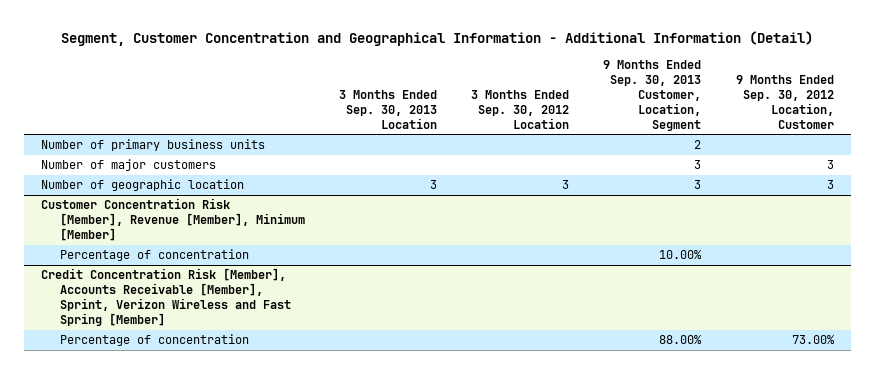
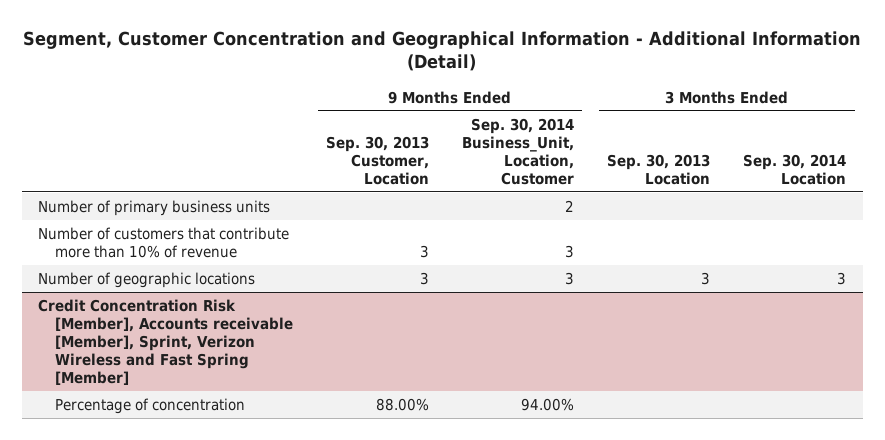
- | 3 Months Ended Sep. 30, 2013 Location | 3 Months Ended Sep. 30, 2012 Location | 9 Months Ended Sep. 30, 2013 Customer, Location, Segment | 9 Months Ended Sep. 30, 2012 Location, Customer
+ | 9 Months Ended Sep. 30, 2013 Customer, Location | 9 Months Ended Sep. 30, 2014 Business_Unit, Location, Customer | 3 Months Ended Sep. 30, 2013 Location | 3 Months Ended Sep. 30, 2014 Location
- Number of major customers | | | 3 | 3
- Number of geographic location | 3 | 3 | 3 | 3
- Customer Concentration Risk [Member], Revenue [Member], Minimum [Member]
- Percentage of concentration | | | 10.00% |
- Credit Concentration Risk [Member], Accounts Receivable [Member], Sprint, Verizon Wireless and Fast Spring [Member]
+ Number of customers that contribute more than 10% of revenue | 3 | 3 | |
+ Number of geographic locations | 3 | 3 | 3 | 3
+ Credit Concentration Risk [Member], Accounts receivable [Member], Sprint, Verizon Wireless and Fast Spring [Member]

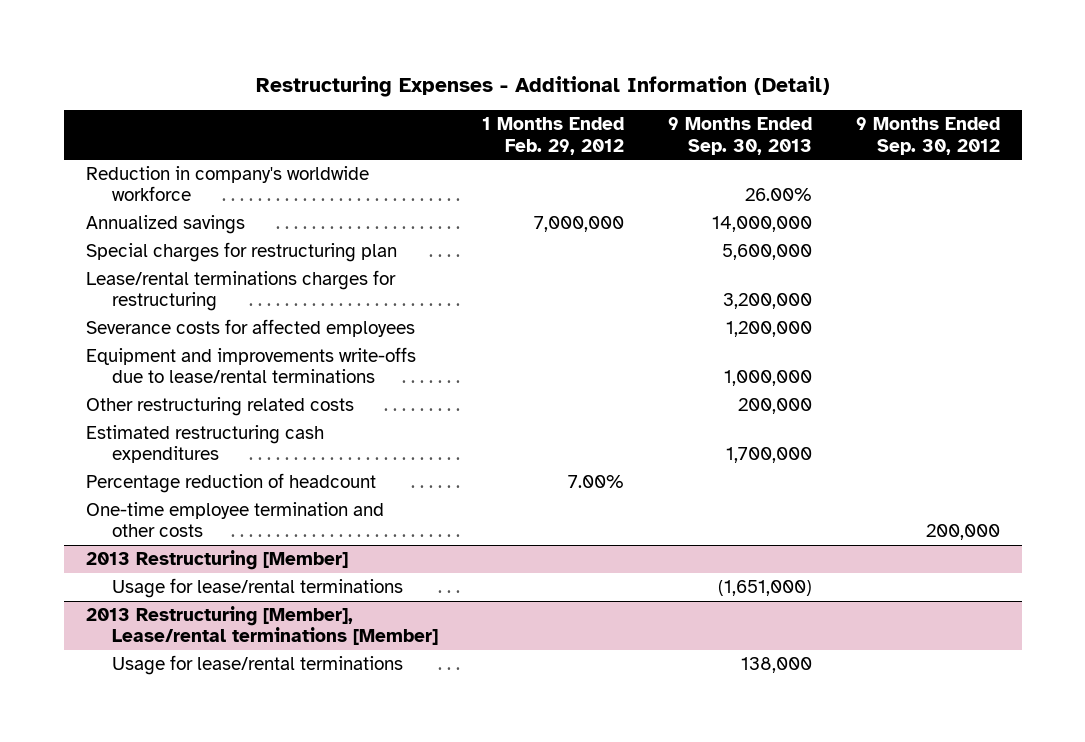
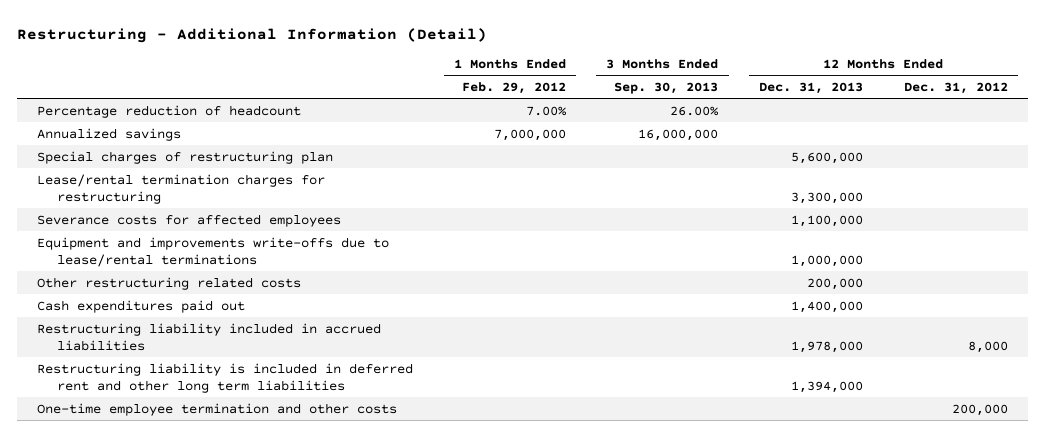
- Restructuring Expenses - Additional Information (Detail)
+ Restructuring - Additional Information (Detail)
- | 1 Months Ended Feb. 29, 2012 | 9 Months Ended Sep. 30, 2013 | 9 Months Ended Sep. 30, 2012
+ | 1 Months Ended Feb. 29, 2012 | 3 Months Ended Sep. 30, 2013 | 12 Months Ended Dec. 31, 2013 | 12 Months Ended Dec. 31, 2012
- Reduction in company's worldwide workforce | | 26.00% |
moved up: Percentage reduction of headcount | 7.00% | 26.00% | |
- Special charges for restructuring plan | | 5,600,000 |
- Lease/rental terminations charges for restructuring | | 3,200,000 |
+ Special charges of restructuring plan | | | 5,600,000 |
+ Lease/rental termination charges for restructuring | | | 3,300,000 |
- Estimated restructuring cash expenditures | | 1,700,000 |
+ Cash expenditures paid out | | | 1,400,000 |
+ Restructuring liability included in accrued liabilities | | | 1,978,000 | 8,000
+ Restructuring liability is included in deferred rent and other long term liabilities | | | 1,394,000 |
- 2013 Restructuring [Member]
- Usage for lease/rental terminations | | (1,651,000) |
- 2013 Restructuring [Member], Lease/rental terminations [Member]
- Usage for lease/rental terminations | | 138,000 |

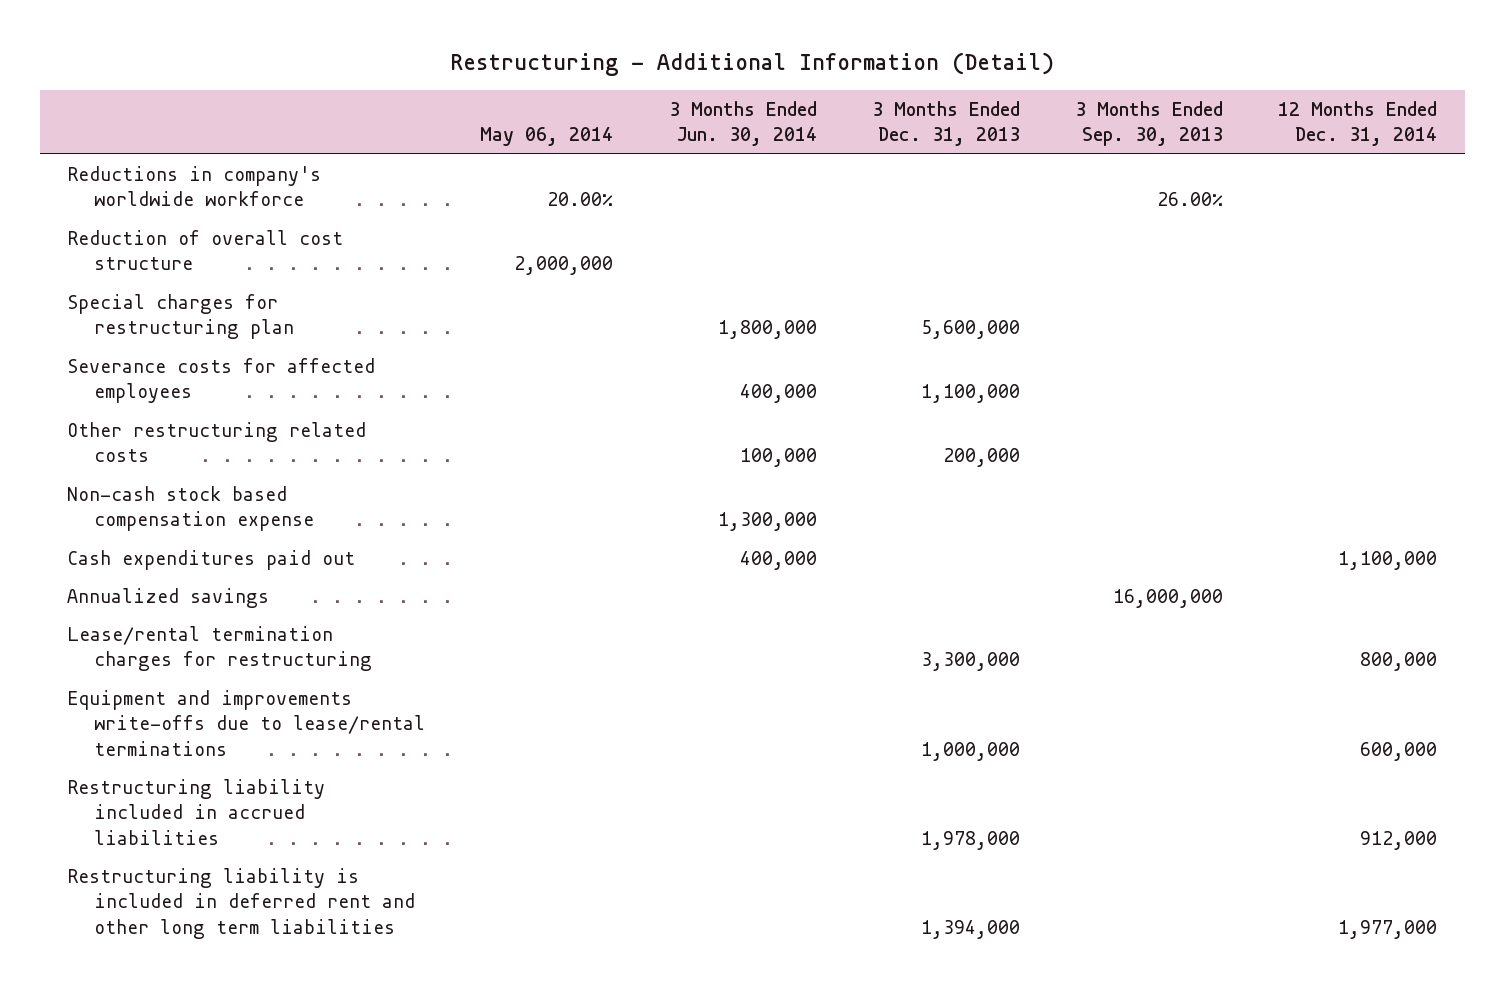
- | 1 Months Ended Feb. 29, 2012 | 3 Months Ended Sep. 30, 2013 | 12 Months Ended Dec. 31, 2013 | 12 Months Ended Dec. 31, 2012
+ | May 06, 2014 | 3 Months Ended Jun. 30, 2014 | 3 Months Ended Dec. 31, 2013 | 3 Months Ended Sep. 30, 2013 | 12 Months Ended Dec. 31, 2014
- Percentage reduction of headcount | 7.00% | 26.00% | |
- Special charges of restructuring plan | | | 5,600,000 |
+ Reductions in company's worldwide workforce | 20.00% | | | 26.00% |
+ Reduction of overall cost structure | 2,000,000 | | | |
+ Special charges for restructuring plan | | 1,800,000 | 5,600,000 | |
+ Non-cash stock based compensation expense | | 1,300,000 | | |
moved down: Annualized savings | | | | 16,000,000 |
moved down: Lease/rental termination charges for restructuring | | | 3,300,000 | | 800,000
moved down: Equipment and improvements write-offs due to lease/rental terminations | | | 1,000,000 | | 600,000
- One-time employee termination and other costs | | | | 200,000

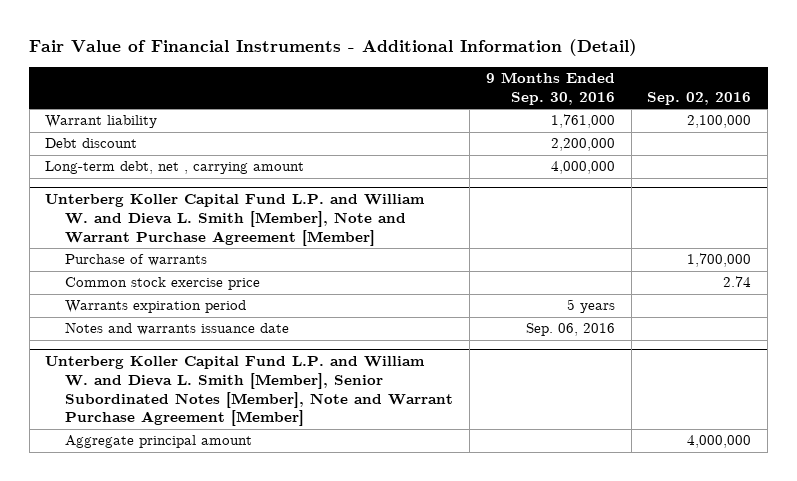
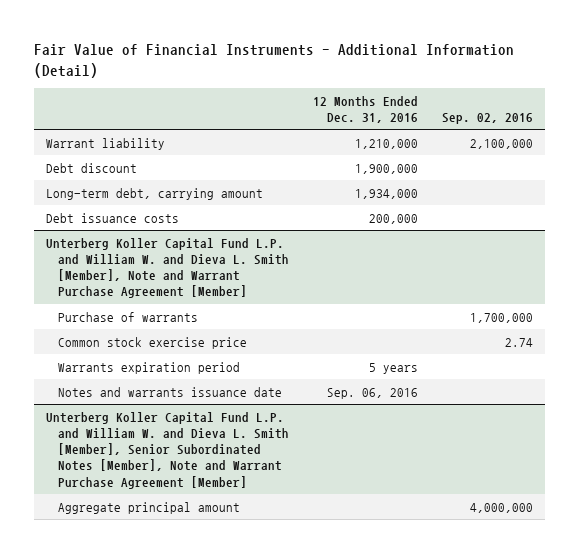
- | 9 Months Ended Sep. 30, 2016 | Sep. 02, 2016
+ | 12 Months Ended Dec. 31, 2016 | Sep. 02, 2016
- Long-term debt, net , carrying amount | 4,000,000 |
+ Long-term debt, carrying amount | 1,934,000 |
+ Debt issuance costs | 200,000 |

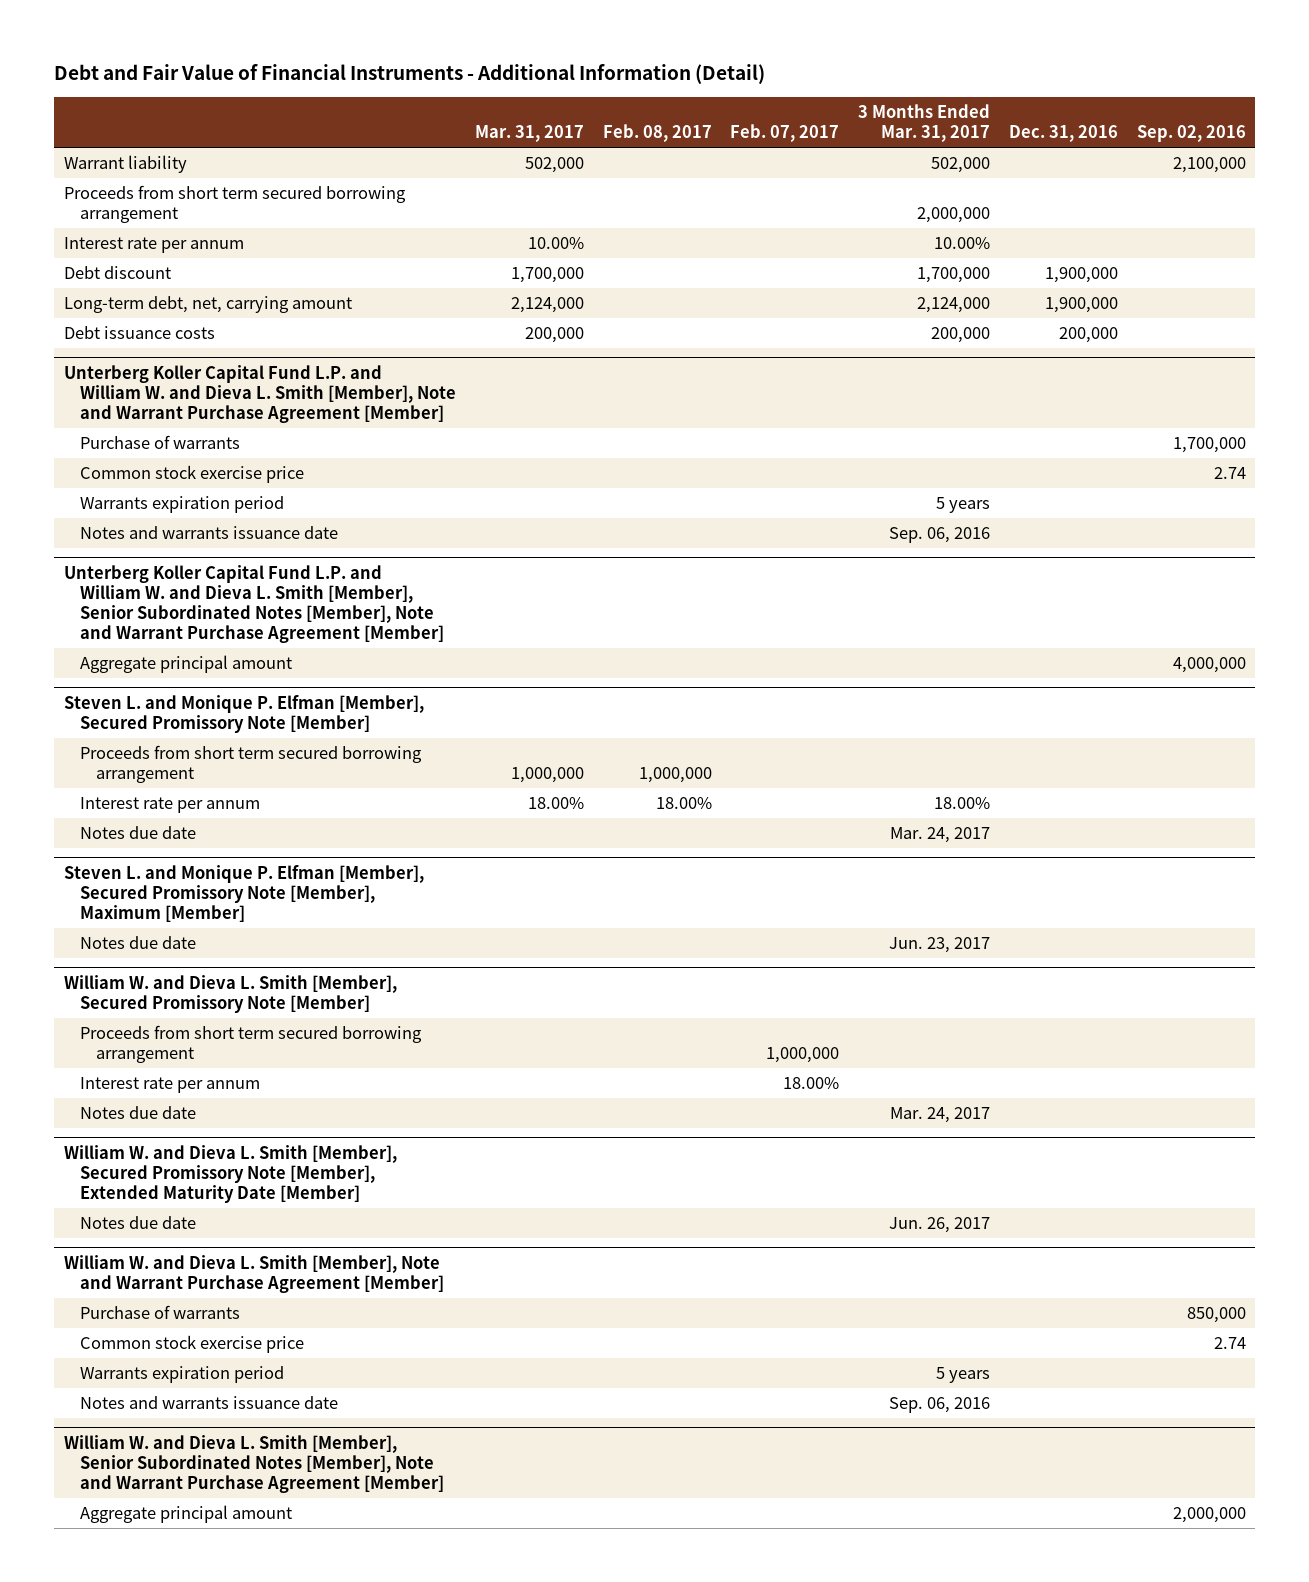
- Fair Value of Financial Instruments - Additional Information (Detail)
+ Debt and Fair Value of Financial Instruments - Additional Information (Detail)
- | 12 Months Ended Dec. 31, 2016 | Sep. 02, 2016
+ | Mar. 31, 2017 | Feb. 08, 2017 | Feb. 07, 2017 | 3 Months Ended Mar. 31, 2017 | Dec. 31, 2016 | Sep. 02, 2016
+ Proceeds from short term secured borrowing arrangement | | | | 2,000,000 | |
+ Interest rate per annum | 10.00% | | | 10.00% | |
- Long-term debt, carrying amount | 1,934,000 |
+ Long-term debt, net, carrying amount | 2,124,000 | | | 2,124,000 | 1,900,000 |
+ Steven L. and Monique P. Elfman [Member], Secured Promissory Note [Member]
+ Proceeds from short term secured borrowing arrangement | 1,000,000 | 1,000,000 | | | |
+ Interest rate per annum | 18.00% | 18.00% | | 18.00% | |
+ Notes due date | | | | Mar. 24, 2017 | |
+ Steven L. and Monique P. Elfman [Member], Secured Promissory Note [Member], Maximum [Member]
+ Notes due date | | | | Jun. 23, 2017 | |
+ William W. and Dieva L. Smith [Member], Secured Promissory Note [Member]
+ Proceeds from short term secured borrowing arrangement | | | 1,000,000 | | |
+ Interest rate per annum | | | 18.00% | | |
+ Notes due date | | | | Mar. 24, 2017 | |
+ William W. and Dieva L. Smith [Member], Secured Promissory Note [Member], Extended Maturity Date [Member]
+ Notes due date | | | | Jun. 26, 2017 | |
+ William W. and Dieva L. Smith [Member], Note and Warrant Purchase Agreement [Member]
+ Purchase of warrants | | | | | | 850,000
+ Common stock exercise price | | | | | | 2.74
+ Warrants expiration period | | | | 5 years | |
+ Notes and warrants issuance date | | | | Sep. 06, 2016 | |
+ William W. and Dieva L. Smith [Member], Senior Subordinated Notes [Member], Note and Warrant Purchase Agreement [Member]
+ Aggregate principal amount | | | | | | 2,000,000

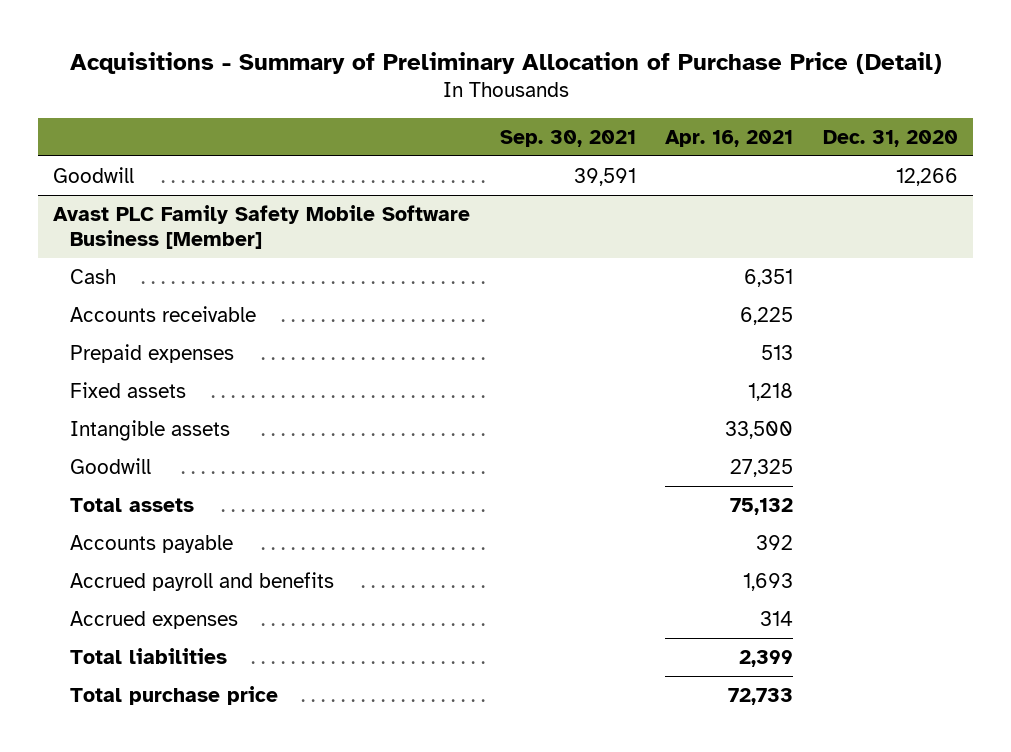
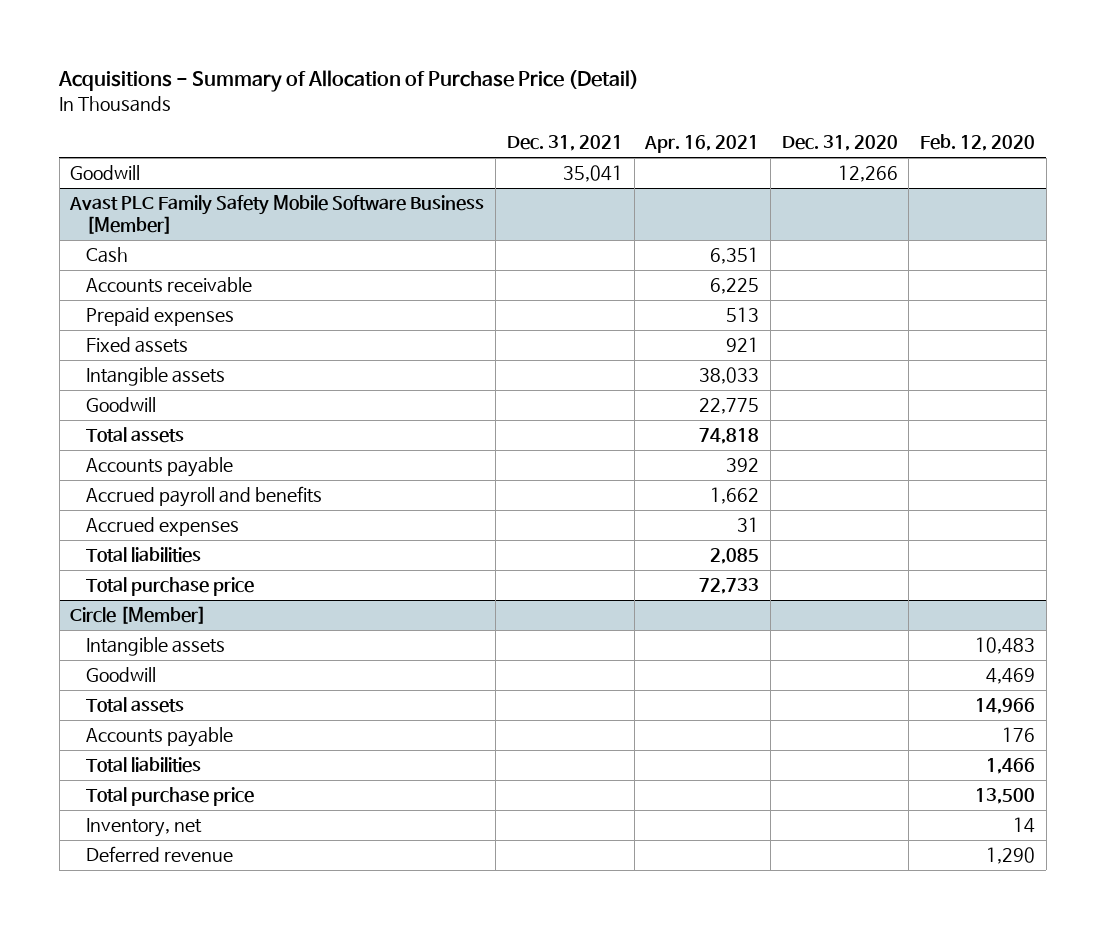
- Acquisitions - Summary of Preliminary Allocation of Purchase Price (Detail)
+ Acquisitions - Summary of Allocation of Purchase Price (Detail)
- | Sep. 30, 2021 | Apr. 16, 2021 | Dec. 31, 2020
+ | Dec. 31, 2021 | Apr. 16, 2021 | Dec. 31, 2020 | Feb. 12, 2020
@ Avast PLC Family Safety Mobile Software Business [Member]
- Fixed assets | | 1,218 |
- Intangible assets | | 33,500 |
- Goodwill | | 27,325 |
- Total assets | | 75,132 |
+ Fixed assets | | 921 | |
+ Intangible assets | | 38,033 | |
+ Goodwill | | 22,775 | |
+ Total assets | | 74,818 | |
- Accrued payroll and benefits | | 1,693 |
- Accrued expenses | | 314 |
- Total liabilities | | 2,399 |
+ Accrued payroll and benefits | | 1,662 | |
+ Accrued expenses | | 31 | |
+ Total liabilities | | 2,085 | |
+ Circle [Member]
+ Intangible assets | | | | 10,483
+ Goodwill | | | | 4,469
+ Total assets | | | | 14,966
+ Accounts payable | | | | 176
+ Total liabilities | | | | 1,466
+ Total purchase price | | | | 13,500
+ Inventory, net | | | | 14
+ Deferred revenue | | | | 1,290

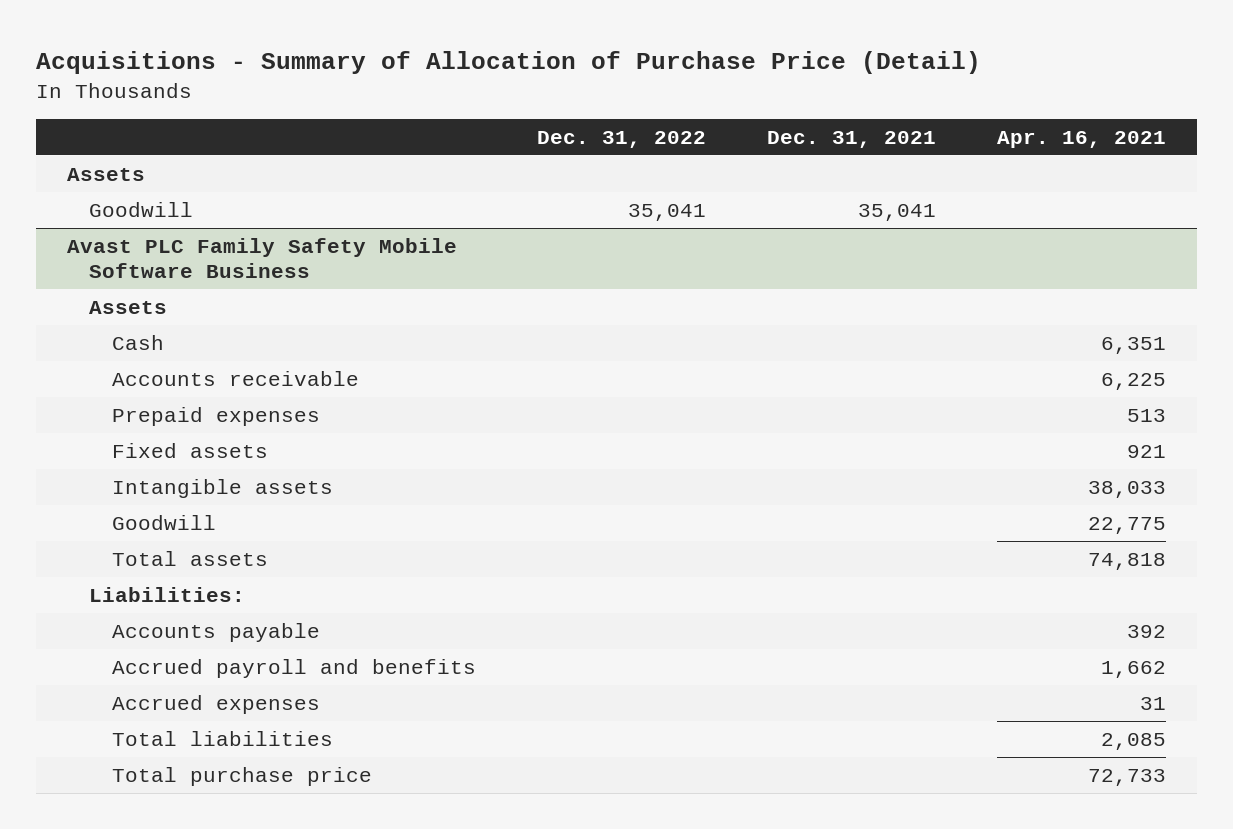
- | Dec. 31, 2021 | Apr. 16, 2021 | Dec. 31, 2020 | Feb. 12, 2020
+ | Dec. 31, 2022 | Dec. 31, 2021 | Apr. 16, 2021
+ Assets
- Avast PLC Family Safety Mobile Software Business [Member]
+ Avast PLC Family Safety Mobile Software Business
+ Assets
+ Liabilities:
- Circle [Member]
- Intangible assets | | | | 10,483
- Goodwill | | | | 4,469
- Total assets | | | | 14,966
- Accounts payable | | | | 176
- Total liabilities | | | | 1,466
- Total purchase price | | | | 13,500
- Inventory, net | | | | 14
- Deferred revenue | | | | 1,290

